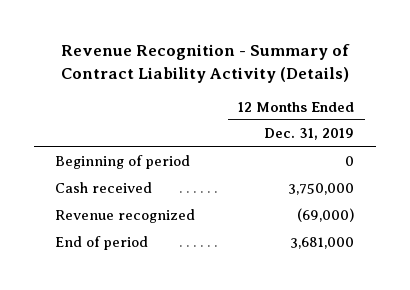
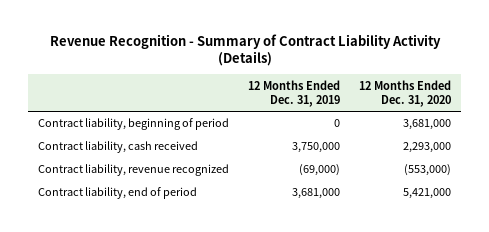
- | 12 Months Ended Dec. 31, 2019
+ | 12 Months Ended Dec. 31, 2019 | 12 Months Ended Dec. 31, 2020
- Beginning of period | 0
- Cash received | 3,750,000
- Revenue recognized | (69,000)
- End of period | 3,681,000
+ Contract liability, beginning of period | 0 | 3,681,000
+ Contract liability, cash received | 3,750,000 | 2,293,000
+ Contract liability, revenue recognized | (69,000) | (553,000)
+ Contract liability, end of period | 3,681,000 | 5,421,000

